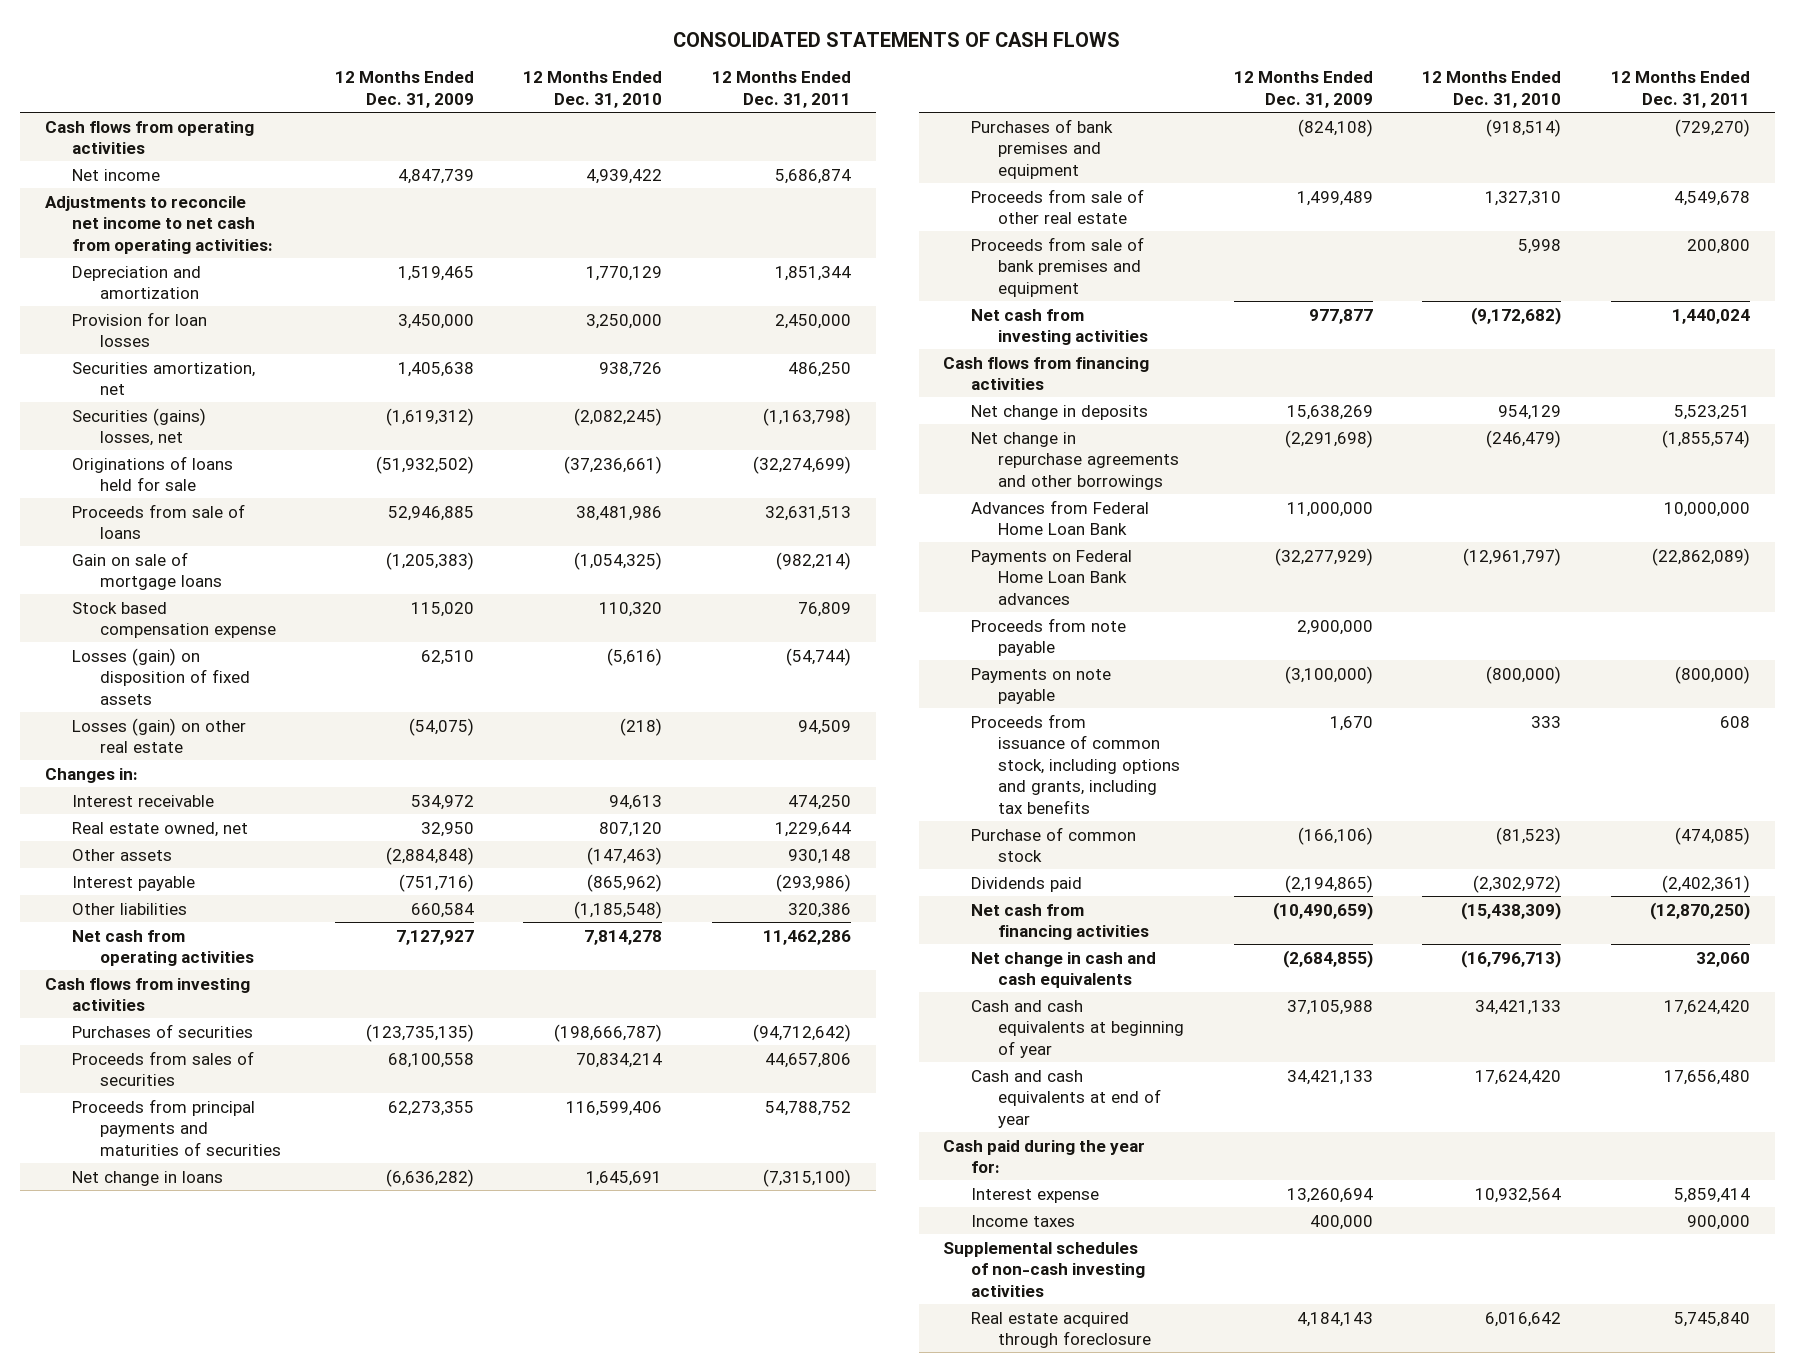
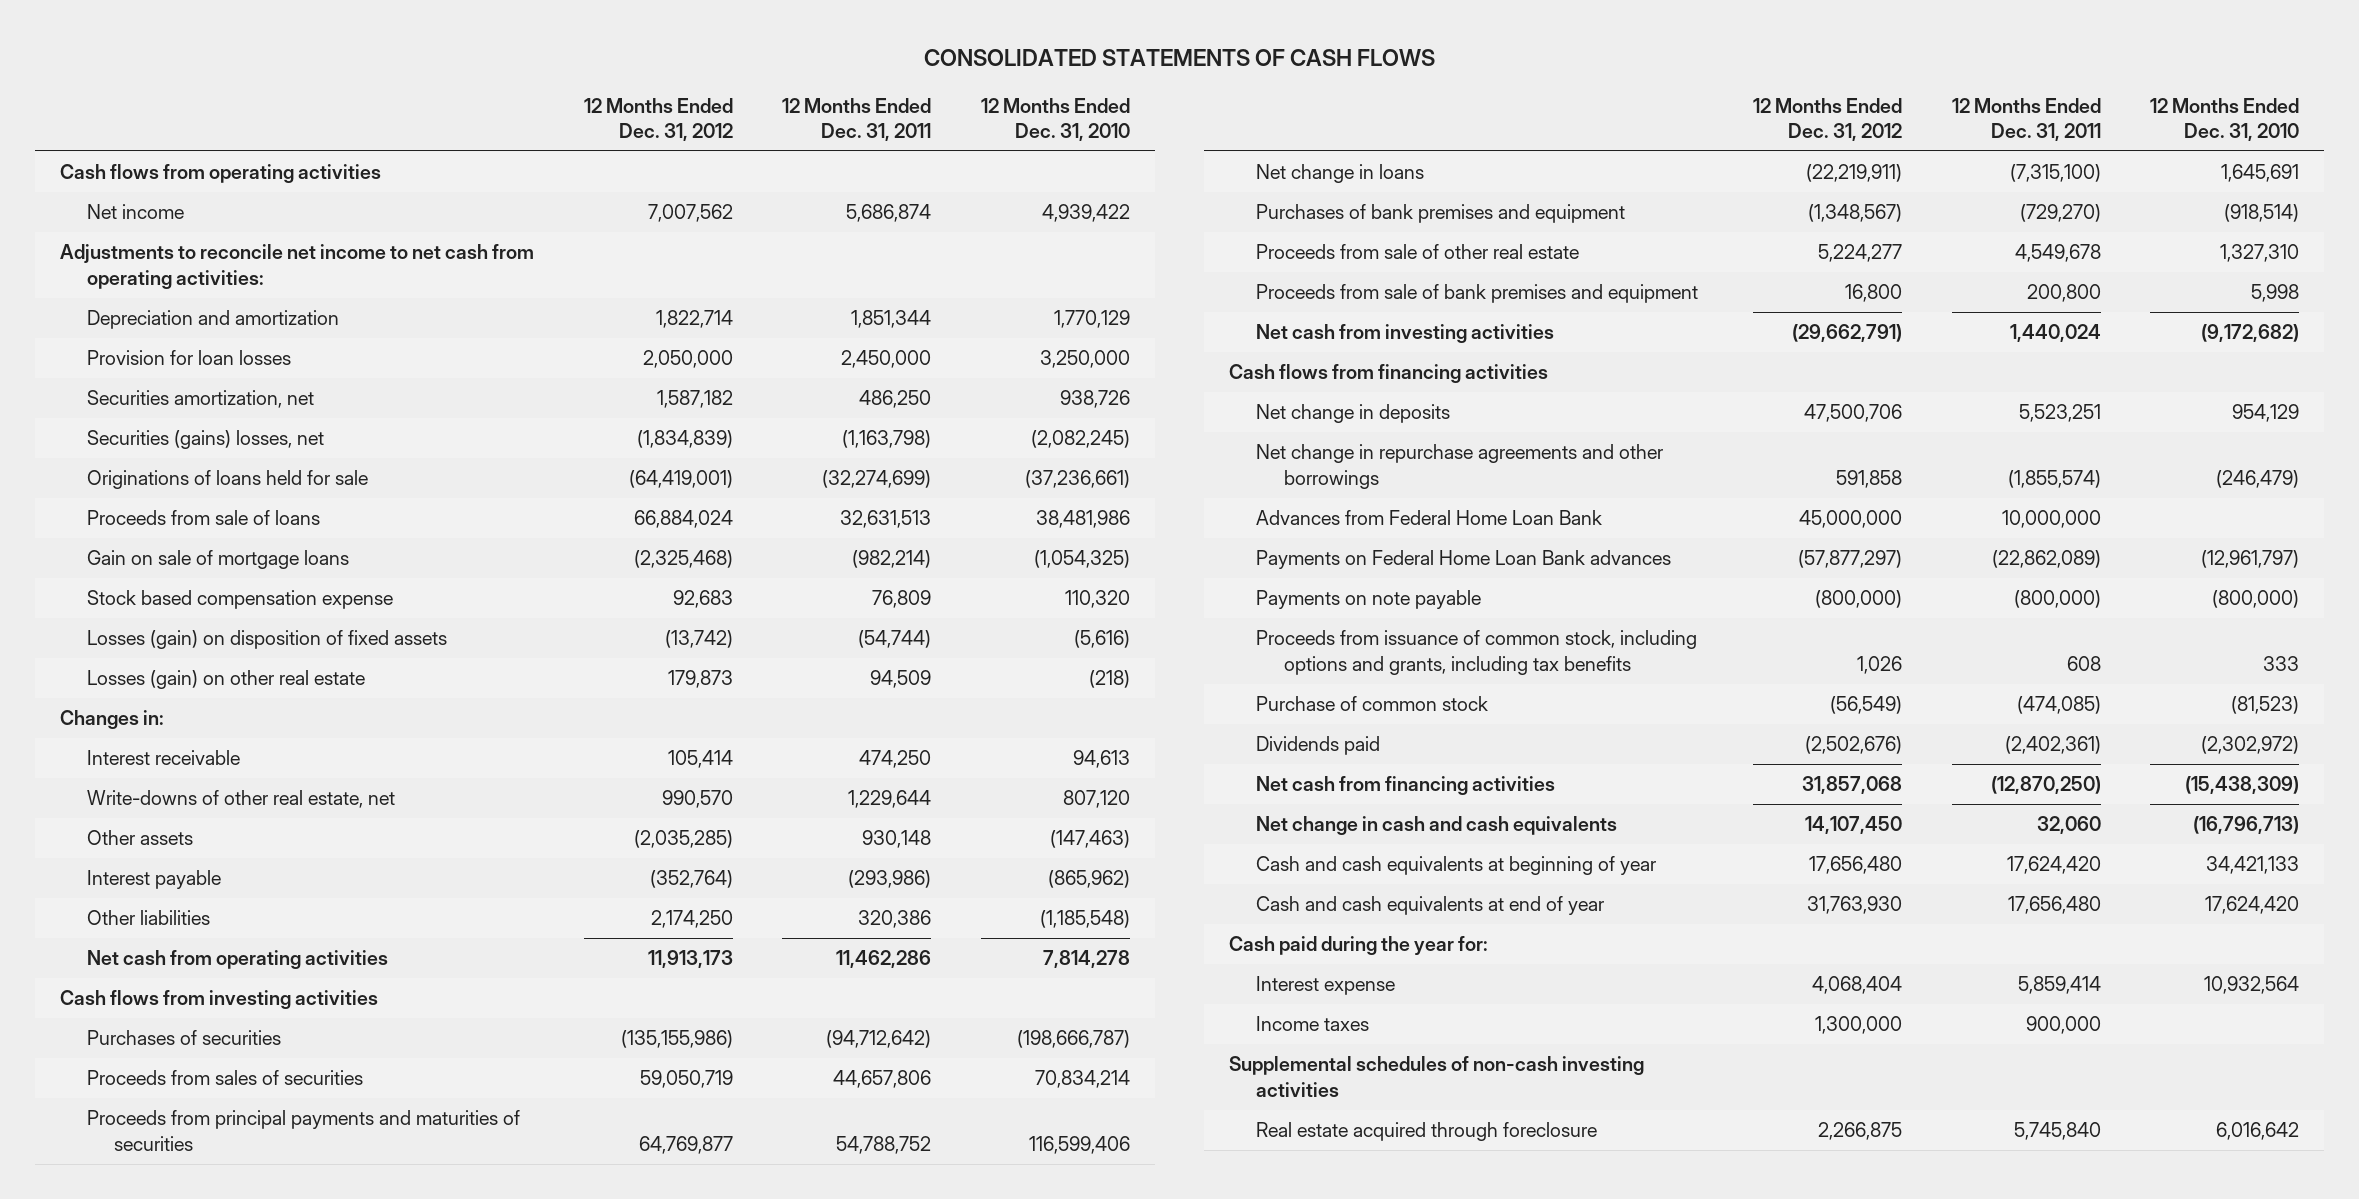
- | 12 Months Ended Dec. 31, 2009 | 12 Months Ended Dec. 31, 2010 | 12 Months Ended Dec. 31, 2011
+ | 12 Months Ended Dec. 31, 2012 | 12 Months Ended Dec. 31, 2011 | 12 Months Ended Dec. 31, 2010
- Real estate owned, net | 32,950 | 807,120 | 1,229,644
+ Write-downs of other real estate, net | 990,570 | 1,229,644 | 807,120
- Proceeds from note payable | 2,900,000 | |

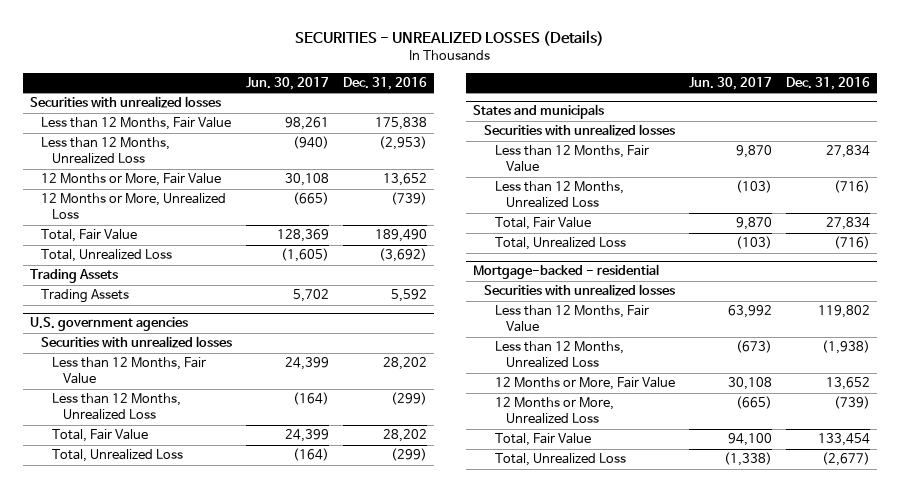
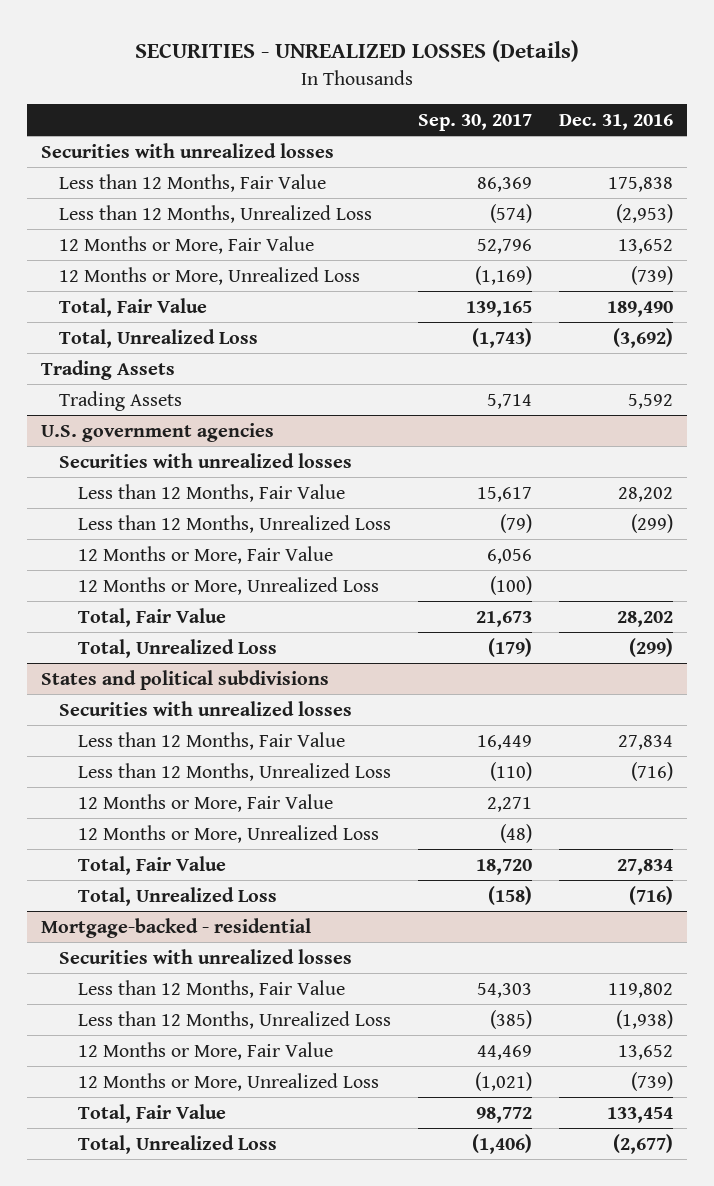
- | Jun. 30, 2017 | Dec. 31, 2016
+ | Sep. 30, 2017 | Dec. 31, 2016
@ U.S. government agencies
+ 12 Months or More, Fair Value | 6,056 |
+ 12 Months or More, Unrealized Loss | (100) |
- States and municipals
+ States and political subdivisions
+ 12 Months or More, Fair Value | 2,271 |
+ 12 Months or More, Unrealized Loss | (48) |

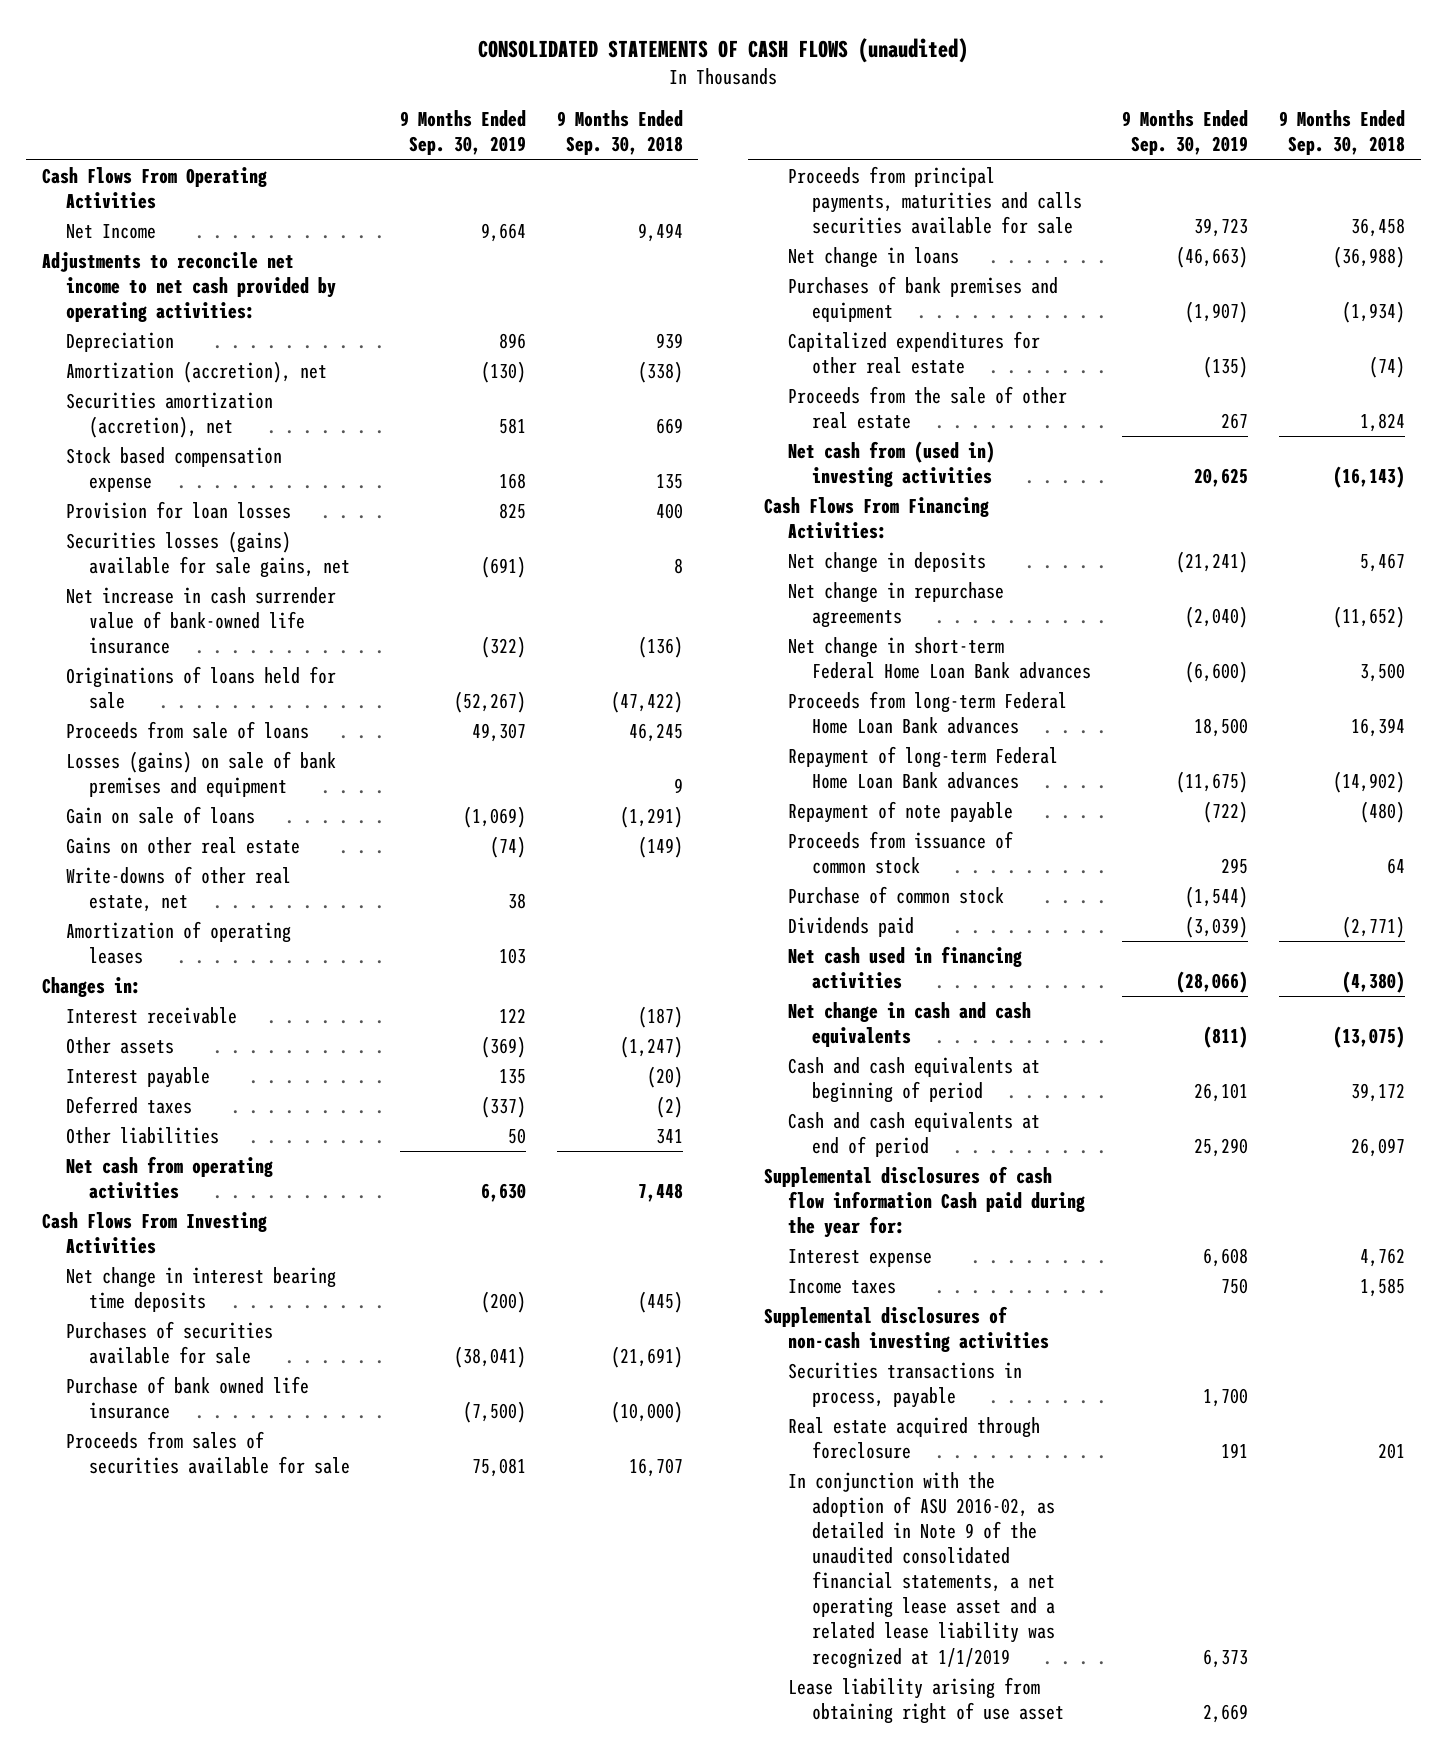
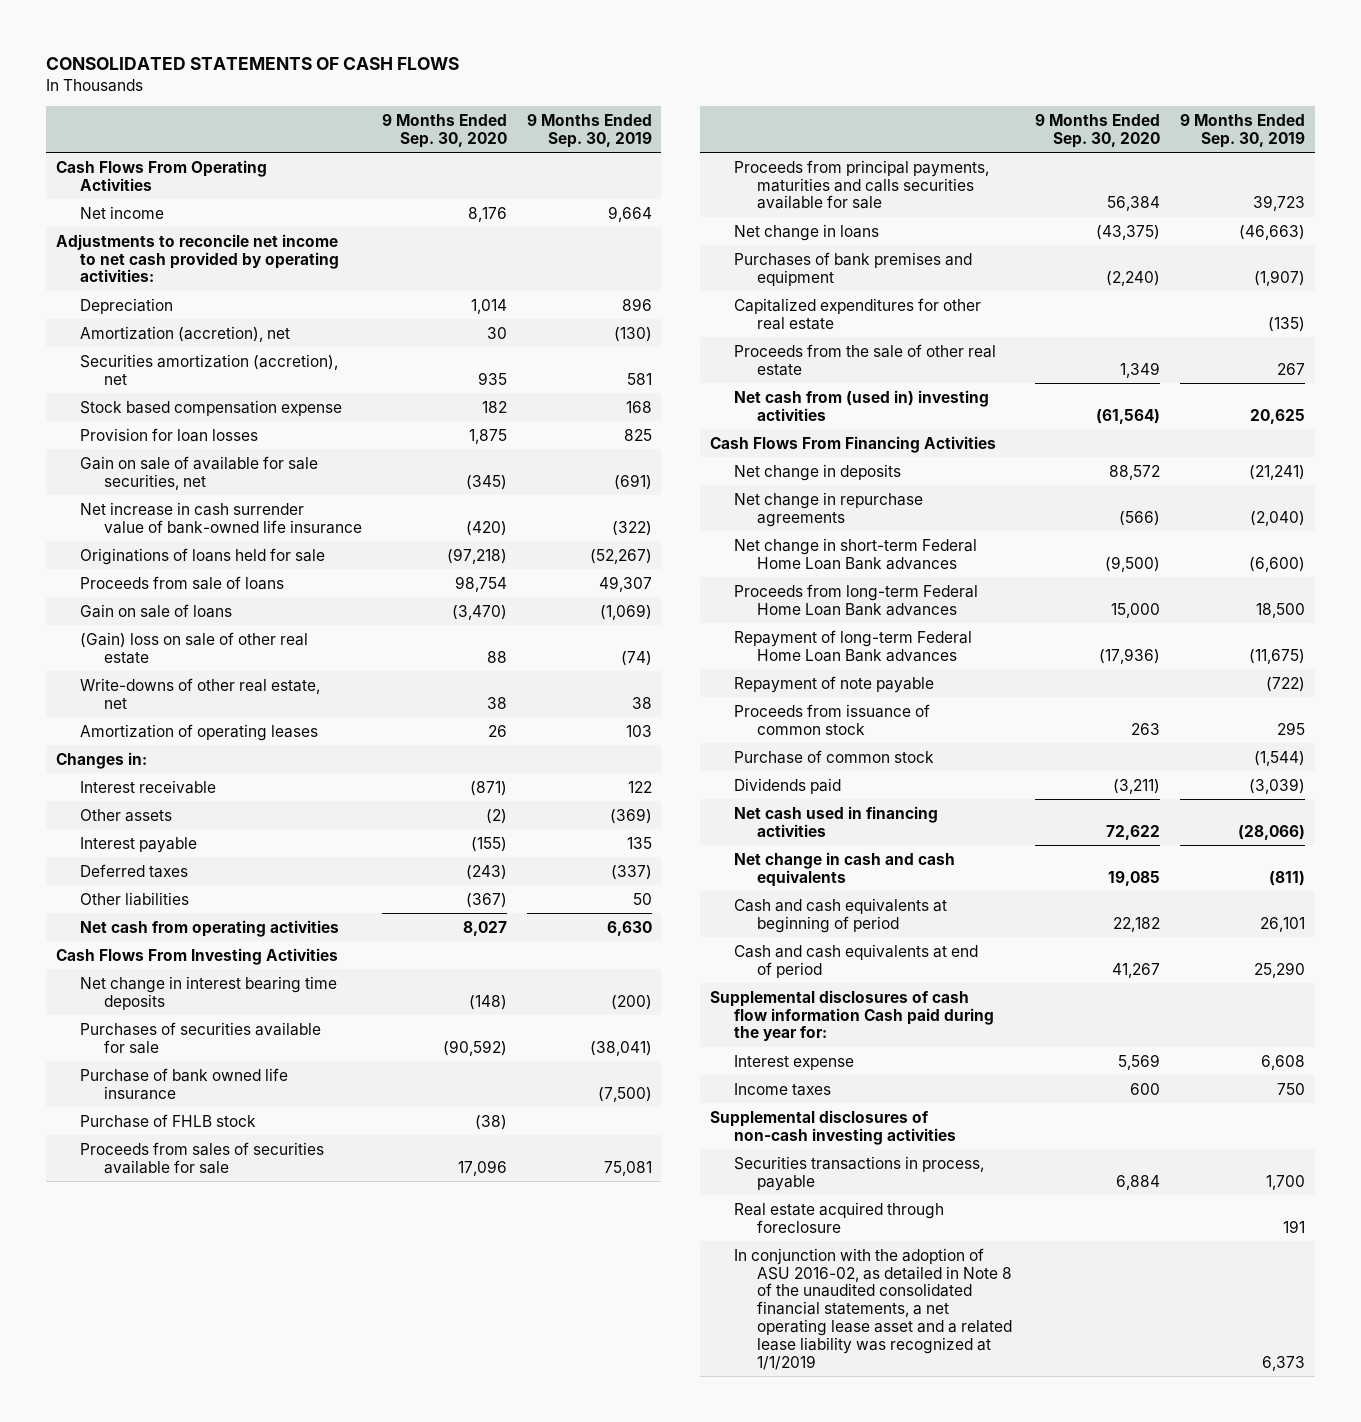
- CONSOLIDATED STATEMENTS OF CASH FLOWS (unaudited)
+ CONSOLIDATED STATEMENTS OF CASH FLOWS
- | 9 Months Ended Sep. 30, 2019 | 9 Months Ended Sep. 30, 2018
+ | 9 Months Ended Sep. 30, 2020 | 9 Months Ended Sep. 30, 2019
- Net Income | 9,664 | 9,494
+ Net income | 8,176 | 9,664
- Securities losses (gains) available for sale gains, net | (691) | 8
+ Gain on sale of available for sale securities, net | (345) | (691)
- Losses (gains) on sale of bank premises and equipment | | 9
- Gains on other real estate | (74) | (149)
+ (Gain) loss on sale of other real estate | 88 | (74)
+ Purchase of FHLB stock | (38) |
- Cash Flows From Financing Activities:
+ Cash Flows From Financing Activities
- In conjunction with the adoption of ASU 2016-02, as detailed in Note 9 of the unaudited consolidated financial statements, a net operating lease asset and a related lease liability was recognized at 1/1/2019 | 6,373 |
- Lease liability arising from obtaining right of use asset | 2,669 |
+ In conjunction with the adoption of ASU 2016-02, as detailed in Note 8 of the unaudited consolidated financial statements, a net operating lease asset and a related lease liability was recognized at 1/1/2019 | | 6,373

